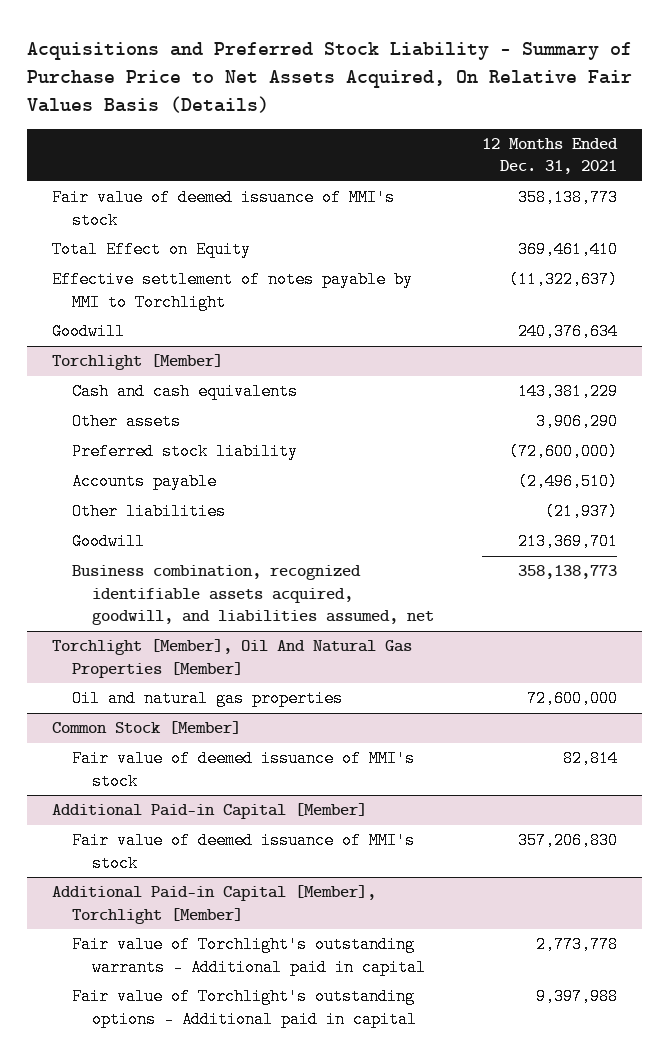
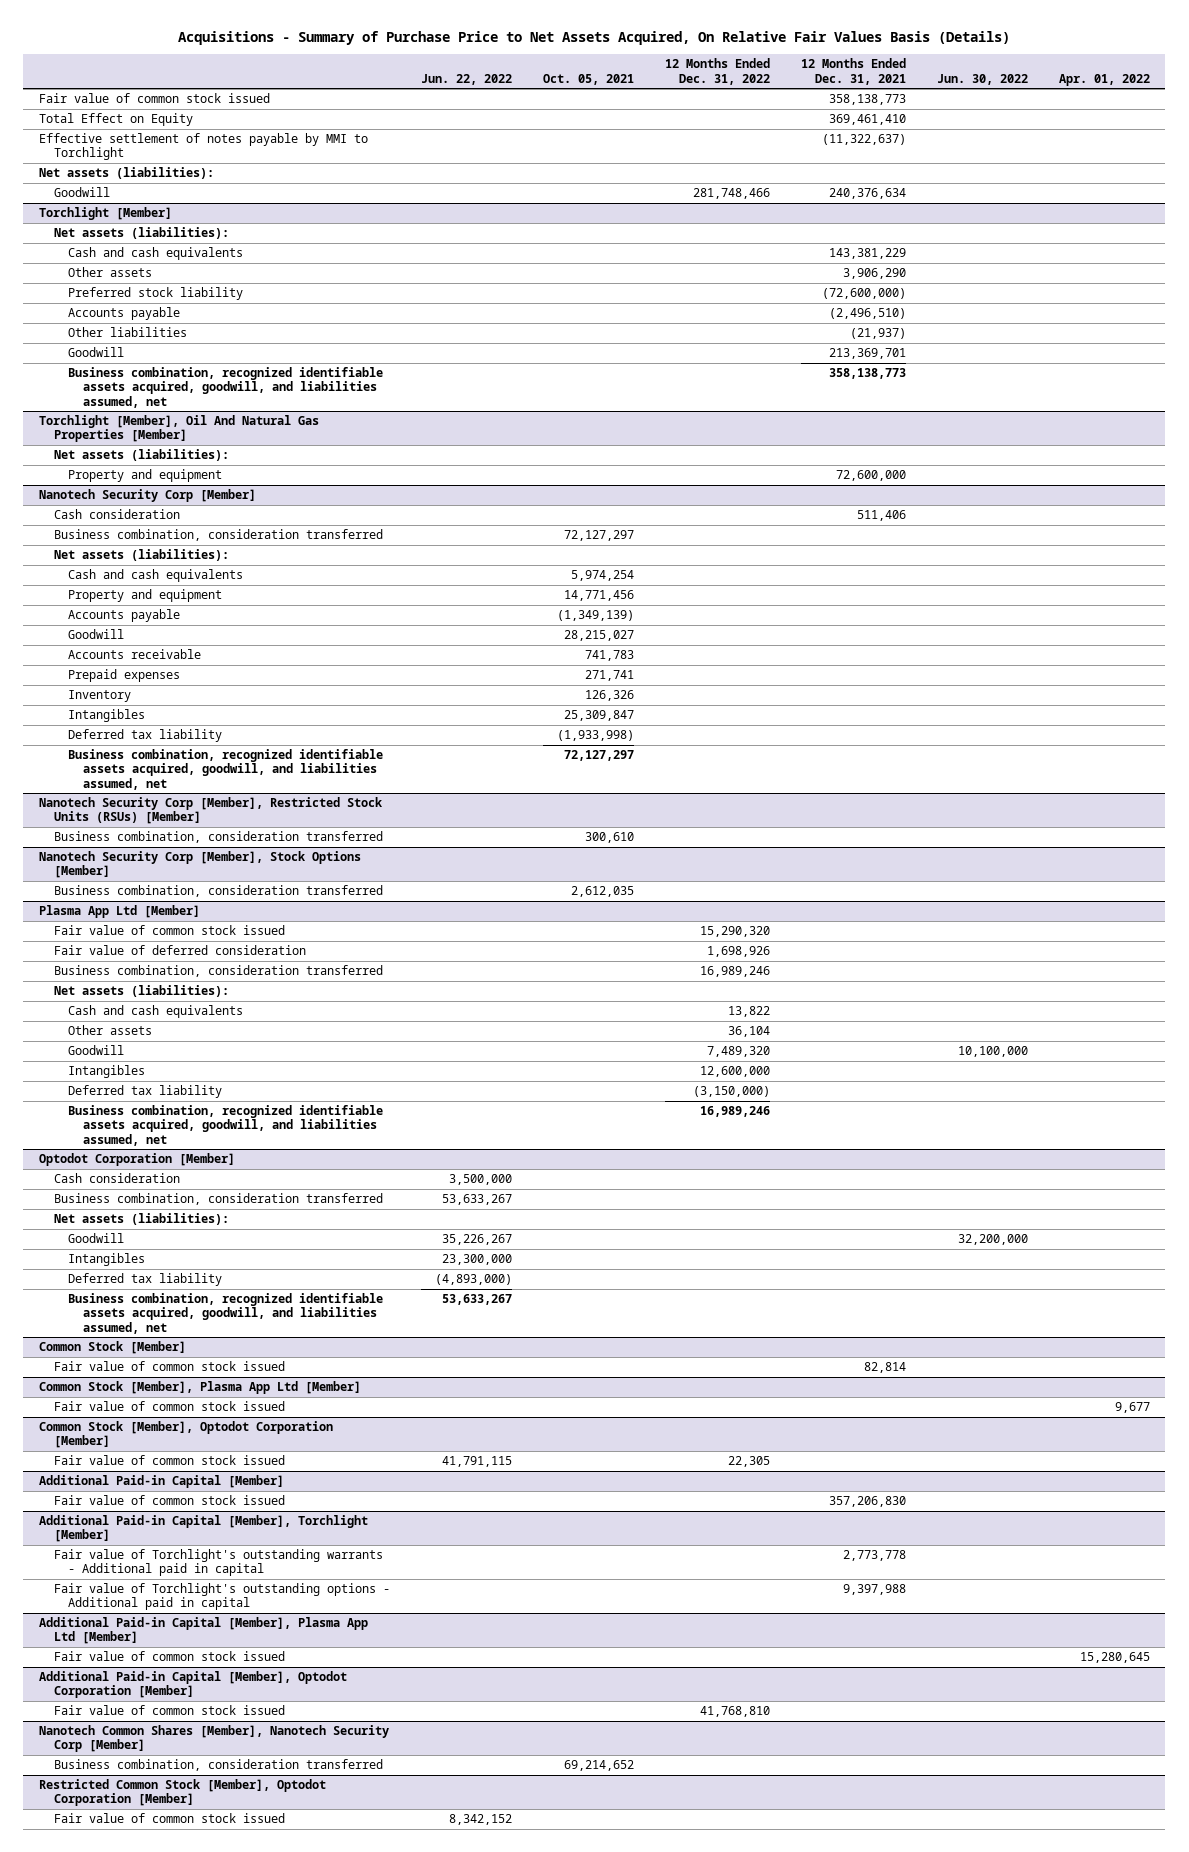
- Acquisitions and Preferred Stock Liability - Summary of Purchase Price to Net Assets Acquired, On Relative Fair Values Basis (Details)
+ Acquisitions - Summary of Purchase Price to Net Assets Acquired, On Relative Fair Values Basis (Details)
- | 12 Months Ended Dec. 31, 2021
+ | Jun. 22, 2022 | Oct. 05, 2021 | 12 Months Ended Dec. 31, 2022 | 12 Months Ended Dec. 31, 2021 | Jun. 30, 2022 | Apr. 01, 2022
- Fair value of deemed issuance of MMI's stock | 358,138,773
+ Fair value of common stock issued | | | | 358,138,773 | |
+ Net assets (liabilities):
@ Torchlight [Member]
+ Net assets (liabilities):
@ Torchlight [Member], Oil And Natural Gas Properties [Member]
- Oil and natural gas properties | 72,600,000
+ Net assets (liabilities):
+ Property and equipment | | | | 72,600,000 | |
+ Nanotech Security Corp [Member]
+ Cash consideration | | | | 511,406 | |
+ Business combination, consideration transferred | | 72,127,297 | | | |
+ Net assets (liabilities):
+ Cash and cash equivalents | | 5,974,254 | | | |
+ Property and equipment | | 14,771,456 | | | |
+ Accounts payable | | (1,349,139) | | | |
+ Goodwill | | 28,215,027 | | | |
+ Accounts receivable | | 741,783 | | | |
+ Prepaid expenses | | 271,741 | | | |
+ Inventory | | 126,326 | | | |
+ Intangibles | | 25,309,847 | | | |
+ Deferred tax liability | | (1,933,998) | | | |
+ Business combination, recognized identifiable assets acquired, goodwill, and liabilities assumed, net | | 72,127,297 | | | |
+ Nanotech Security Corp [Member], Restricted Stock Units (RSUs) [Member]
+ Business combination, consideration transferred | | 300,610 | | | |
+ Nanotech Security Corp [Member], Stock Options [Member]
+ Business combination, consideration transferred | | 2,612,035 | | | |
+ Plasma App Ltd [Member]
+ Fair value of common stock issued | | | 15,290,320 | | |
+ Fair value of deferred consideration | | | 1,698,926 | | |
+ Business combination, consideration transferred | | | 16,989,246 | | |
+ Net assets (liabilities):
+ Cash and cash equivalents | | | 13,822 | | |
+ Other assets | | | 36,104 | | |
+ Goodwill | | | 7,489,320 | | 10,100,000 |
+ Intangibles | | | 12,600,000 | | |
+ Deferred tax liability | | | (3,150,000) | | |
+ Business combination, recognized identifiable assets acquired, goodwill, and liabilities assumed, net | | | 16,989,246 | | |
+ Optodot Corporation [Member]
+ Cash consideration | 3,500,000 | | | | |
+ Business combination, consideration transferred | 53,633,267 | | | | |
+ Net assets (liabilities):
+ Goodwill | 35,226,267 | | | | 32,200,000 |
+ Intangibles | 23,300,000 | | | | |
+ Deferred tax liability | (4,893,000) | | | | |
+ Business combination, recognized identifiable assets acquired, goodwill, and liabilities assumed, net | 53,633,267 | | | | |
@ Common Stock [Member]
- Fair value of deemed issuance of MMI's stock | 82,814
+ Fair value of common stock issued | | | | 82,814 | |
+ Common Stock [Member], Plasma App Ltd [Member]
+ Fair value of common stock issued | | | | | | 9,677
+ Common Stock [Member], Optodot Corporation [Member]
+ Fair value of common stock issued | 41,791,115 | | 22,305 | | |
@ Additional Paid-in Capital [Member]
- Fair value of deemed issuance of MMI's stock | 357,206,830
+ Fair value of common stock issued | | | | 357,206,830 | |
+ Additional Paid-in Capital [Member], Plasma App Ltd [Member]
+ Fair value of common stock issued | | | | | | 15,280,645
+ Additional Paid-in Capital [Member], Optodot Corporation [Member]
+ Fair value of common stock issued | | | 41,768,810 | | |
+ Nanotech Common Shares [Member], Nanotech Security Corp [Member]
+ Business combination, consideration transferred | | 69,214,652 | | | |
+ Restricted Common Stock [Member], Optodot Corporation [Member]
+ Fair value of common stock issued | 8,342,152 | | | | |

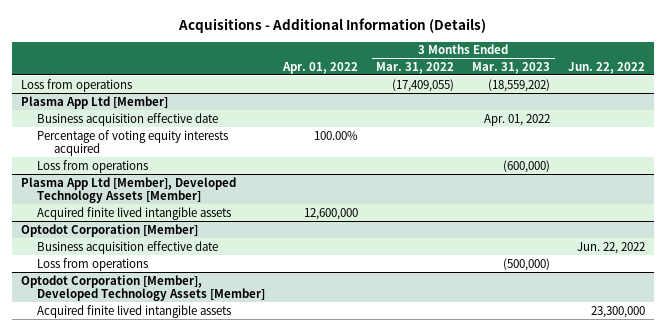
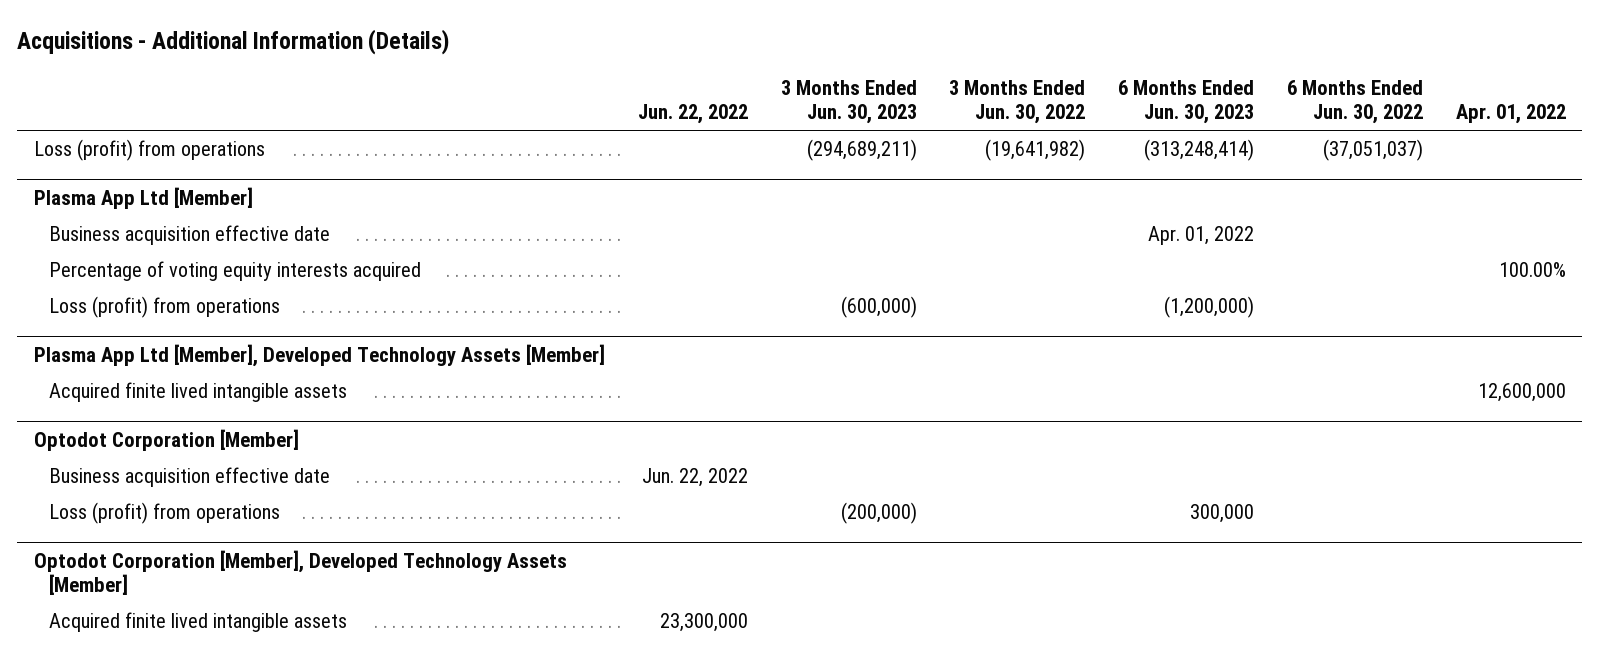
- | Apr. 01, 2022 | 3 Months Ended Mar. 31, 2022 | 3 Months Ended Mar. 31, 2023 | Jun. 22, 2022
+ | Jun. 22, 2022 | 3 Months Ended Jun. 30, 2023 | 3 Months Ended Jun. 30, 2022 | 6 Months Ended Jun. 30, 2023 | 6 Months Ended Jun. 30, 2022 | Apr. 01, 2022
- Loss from operations | | (17,409,055) | (18,559,202) |
+ Loss (profit) from operations | | (294,689,211) | (19,641,982) | (313,248,414) | (37,051,037) |
@ Plasma App Ltd [Member]
- Loss from operations | | | (600,000) |
+ Loss (profit) from operations | | (600,000) | | (1,200,000) | |
@ Optodot Corporation [Member]
- Loss from operations | | | (500,000) |
+ Loss (profit) from operations | | (200,000) | | 300,000 | |

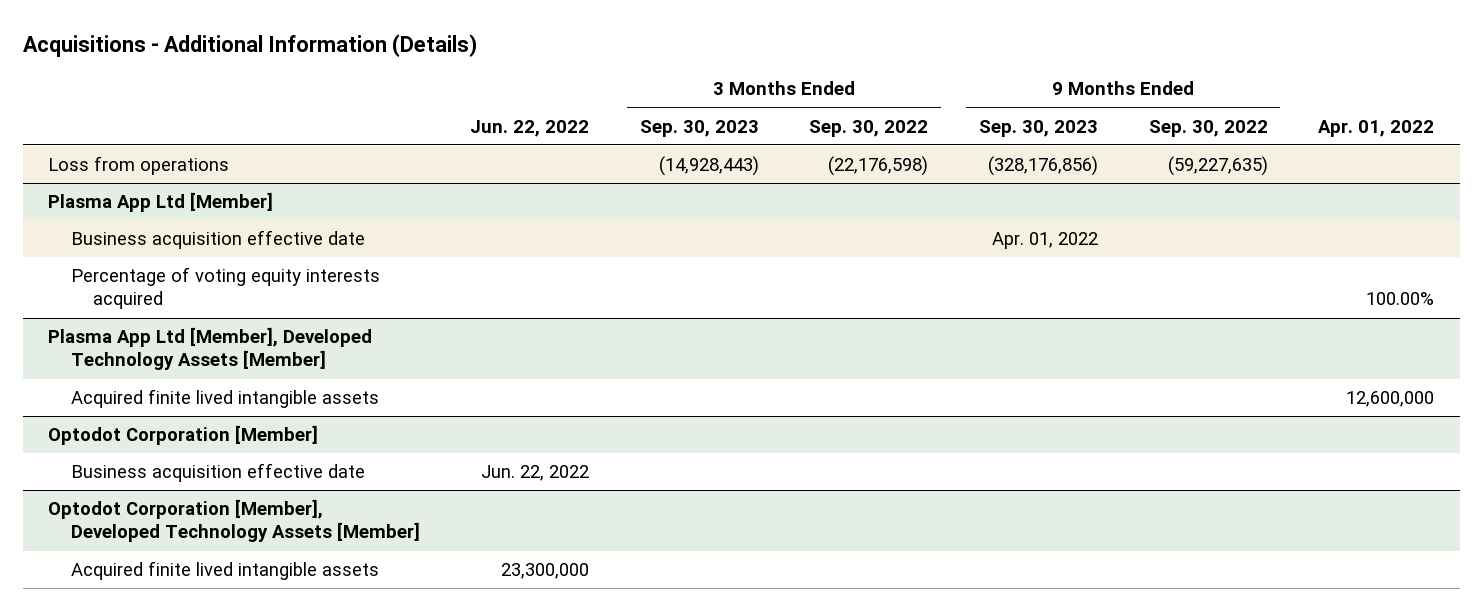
- | Jun. 22, 2022 | 3 Months Ended Jun. 30, 2023 | 3 Months Ended Jun. 30, 2022 | 6 Months Ended Jun. 30, 2023 | 6 Months Ended Jun. 30, 2022 | Apr. 01, 2022
+ | Jun. 22, 2022 | 3 Months Ended Sep. 30, 2023 | 3 Months Ended Sep. 30, 2022 | 9 Months Ended Sep. 30, 2023 | 9 Months Ended Sep. 30, 2022 | Apr. 01, 2022
- Loss (profit) from operations | | (294,689,211) | (19,641,982) | (313,248,414) | (37,051,037) |
+ Loss from operations | | (14,928,443) | (22,176,598) | (328,176,856) | (59,227,635) |
@ Plasma App Ltd [Member]
- Loss (profit) from operations | | (600,000) | | (1,200,000) | |
@ Optodot Corporation [Member]
- Loss (profit) from operations | | (200,000) | | 300,000 | |

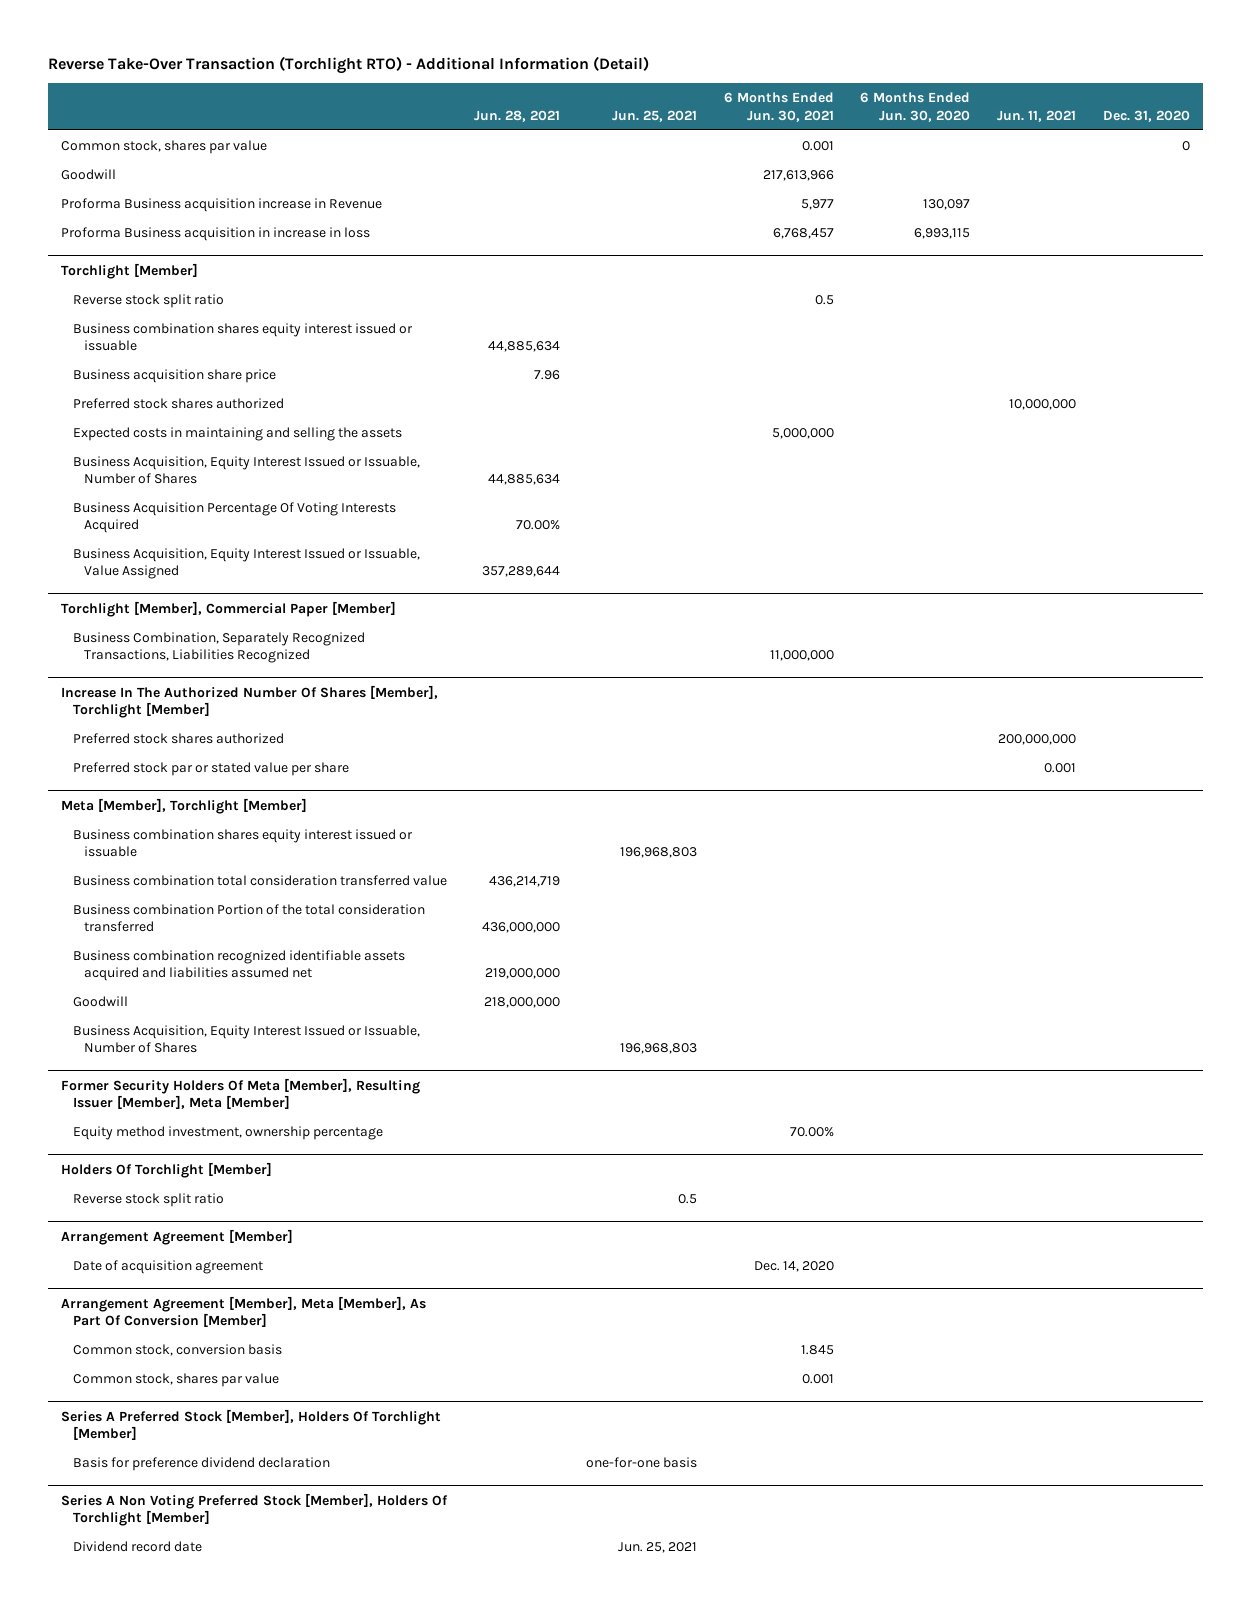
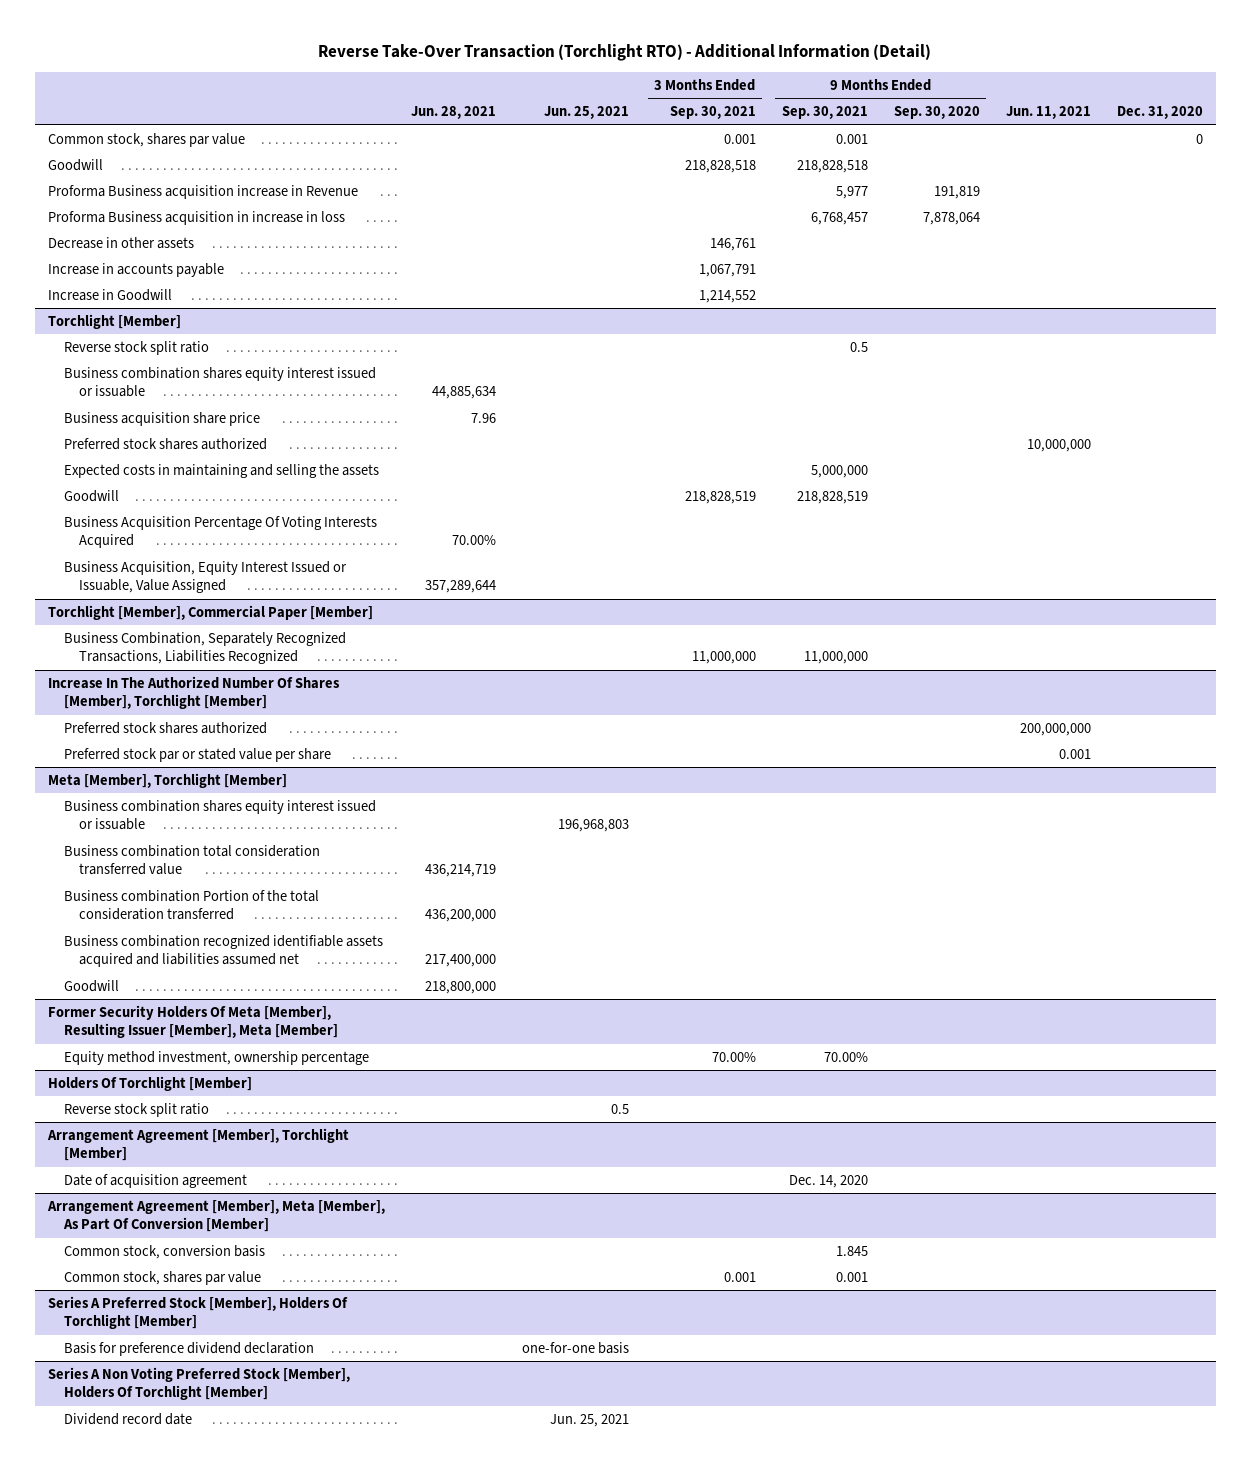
- | Jun. 28, 2021 | Jun. 25, 2021 | 6 Months Ended Jun. 30, 2021 | 6 Months Ended Jun. 30, 2020 | Jun. 11, 2021 | Dec. 31, 2020
+ | Jun. 28, 2021 | Jun. 25, 2021 | 3 Months Ended Sep. 30, 2021 | 9 Months Ended Sep. 30, 2021 | 9 Months Ended Sep. 30, 2020 | Jun. 11, 2021 | Dec. 31, 2020
+ Decrease in other assets | | | 146,761 | | | |
+ Increase in accounts payable | | | 1,067,791 | | | |
+ Increase in Goodwill | | | 1,214,552 | | | |
@ Torchlight [Member]
- Business Acquisition, Equity Interest Issued or Issuable, Number of Shares | 44,885,634 | | | | |
+ Goodwill | | | 218,828,519 | 218,828,519 | | |
@ Meta [Member], Torchlight [Member]
- Business combination Portion of the total consideration transferred | 436,000,000 | | | | |
- Business combination recognized identifiable assets acquired and liabilities assumed net | 219,000,000 | | | | |
- Goodwill | 218,000,000 | | | | |
- Business Acquisition, Equity Interest Issued or Issuable, Number of Shares | | 196,968,803 | | | |
+ Business combination Portion of the total consideration transferred | 436,200,000 | | | | | |
+ Business combination recognized identifiable assets acquired and liabilities assumed net | 217,400,000 | | | | | |
+ Goodwill | 218,800,000 | | | | | |
- Arrangement Agreement [Member]
+ Arrangement Agreement [Member], Torchlight [Member]

